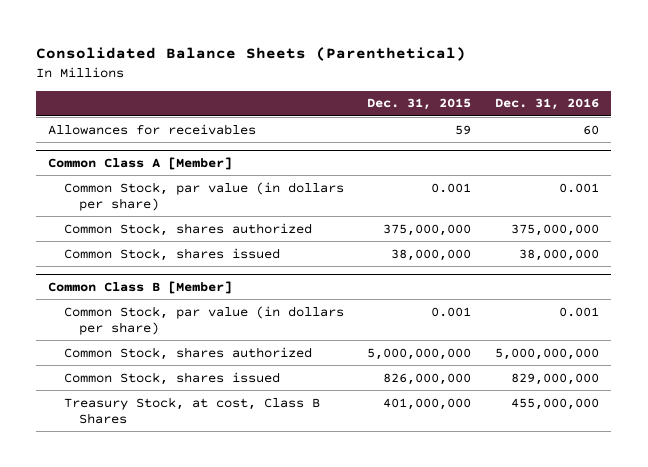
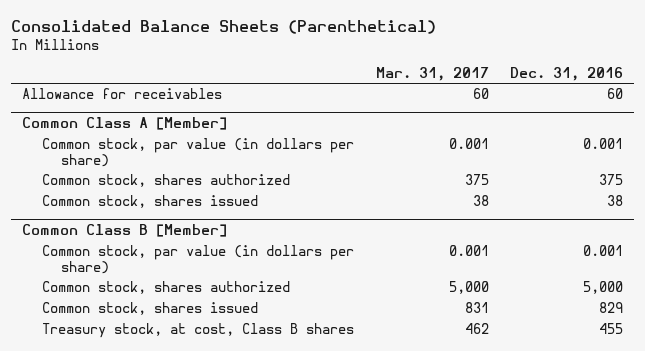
- | Dec. 31, 2015 | Dec. 31, 2016
+ | Mar. 31, 2017 | Dec. 31, 2016
- Allowances for receivables | 59 | 60
+ Allowance for receivables | 60 | 60
@ Common Class A [Member]
- Common Stock, par value (in dollars per share) | 0.001 | 0.001
- Common Stock, shares authorized | 375,000,000 | 375,000,000
- Common Stock, shares issued | 38,000,000 | 38,000,000
+ Common stock, par value (in dollars per share) | 0.001 | 0.001
+ Common stock, shares authorized | 375 | 375
+ Common stock, shares issued | 38 | 38
@ Common Class B [Member]
- Common Stock, par value (in dollars per share) | 0.001 | 0.001
- Common Stock, shares authorized | 5,000,000,000 | 5,000,000,000
- Common Stock, shares issued | 826,000,000 | 829,000,000
- Treasury Stock, at cost, Class B Shares | 401,000,000 | 455,000,000
+ Common stock, par value (in dollars per share) | 0.001 | 0.001
+ Common stock, shares authorized | 5,000 | 5,000
+ Common stock, shares issued | 831 | 829
+ Treasury stock, at cost, Class B shares | 462 | 455

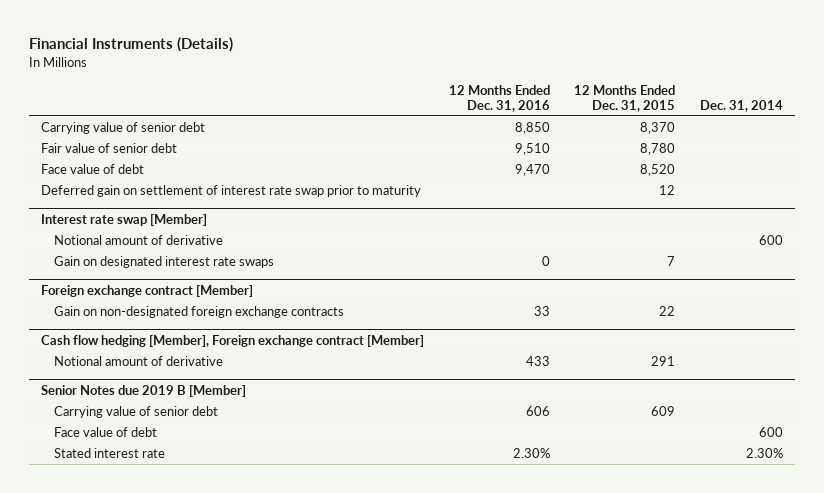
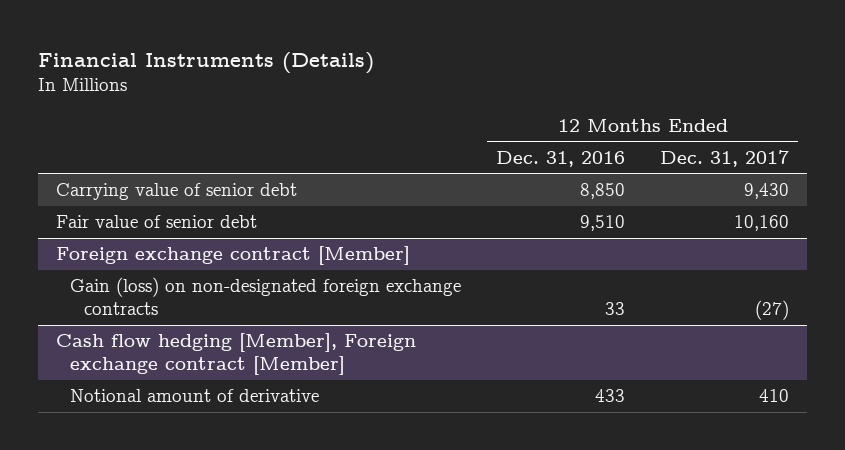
- | 12 Months Ended Dec. 31, 2016 | 12 Months Ended Dec. 31, 2015 | Dec. 31, 2014
+ | 12 Months Ended Dec. 31, 2016 | 12 Months Ended Dec. 31, 2017
- Face value of debt | 9,470 | 8,520 |
- Deferred gain on settlement of interest rate swap prior to maturity | | 12 |
- Interest rate swap [Member]
- Notional amount of derivative | | | 600
- Gain on designated interest rate swaps | 0 | 7 |
@ Foreign exchange contract [Member]
- Gain on non-designated foreign exchange contracts | 33 | 22 |
+ Gain (loss) on non-designated foreign exchange contracts | 33 | (27)
- Senior Notes due 2019 B [Member]
- Carrying value of senior debt | 606 | 609 |
- Face value of debt | | | 600
- Stated interest rate | 2.30% | | 2.30%

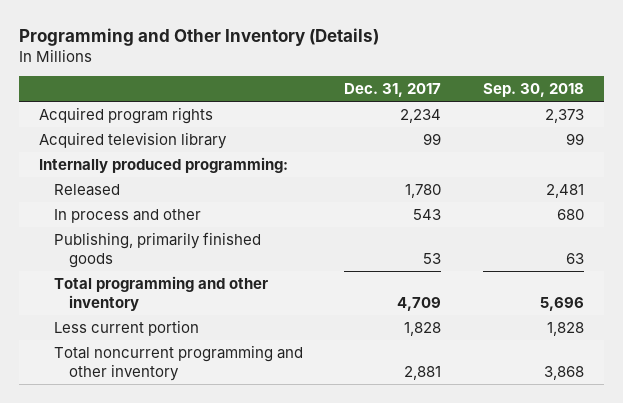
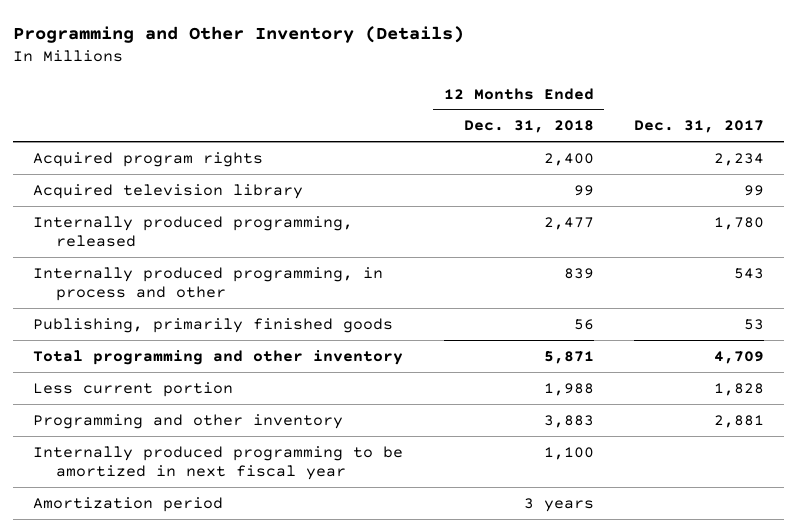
- | Dec. 31, 2017 | Sep. 30, 2018
+ | 12 Months Ended Dec. 31, 2018 | Dec. 31, 2017
- Internally produced programming:
- Released | 1,780 | 2,481
- In process and other | 543 | 680
+ Internally produced programming, released | 2,477 | 1,780
+ Internally produced programming, in process and other | 839 | 543
- Total noncurrent programming and other inventory | 2,881 | 3,868
+ Programming and other inventory | 3,883 | 2,881
+ Internally produced programming to be amortized in next fiscal year | 1,100 |
+ Amortization period | 3 years |

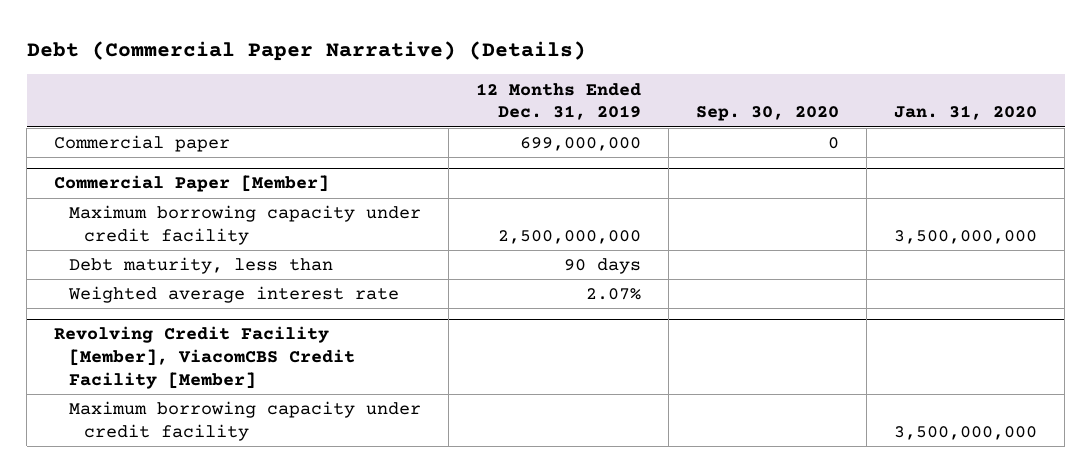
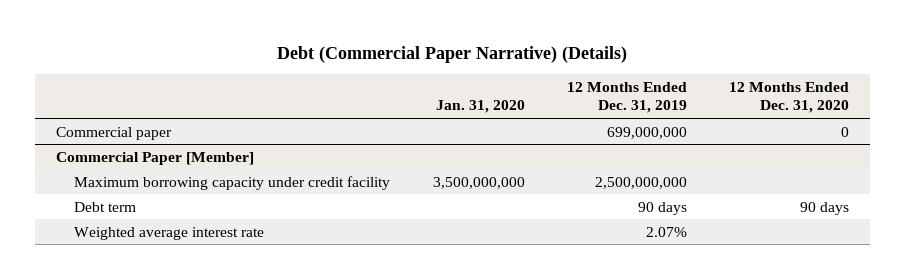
- | 12 Months Ended Dec. 31, 2019 | Sep. 30, 2020 | Jan. 31, 2020
+ | Jan. 31, 2020 | 12 Months Ended Dec. 31, 2019 | 12 Months Ended Dec. 31, 2020
@ Commercial Paper [Member]
- Debt maturity, less than | 90 days | |
+ Debt term | | 90 days | 90 days
- Revolving Credit Facility [Member], ViacomCBS Credit Facility [Member]
- Maximum borrowing capacity under credit facility | | | 3,500,000,000

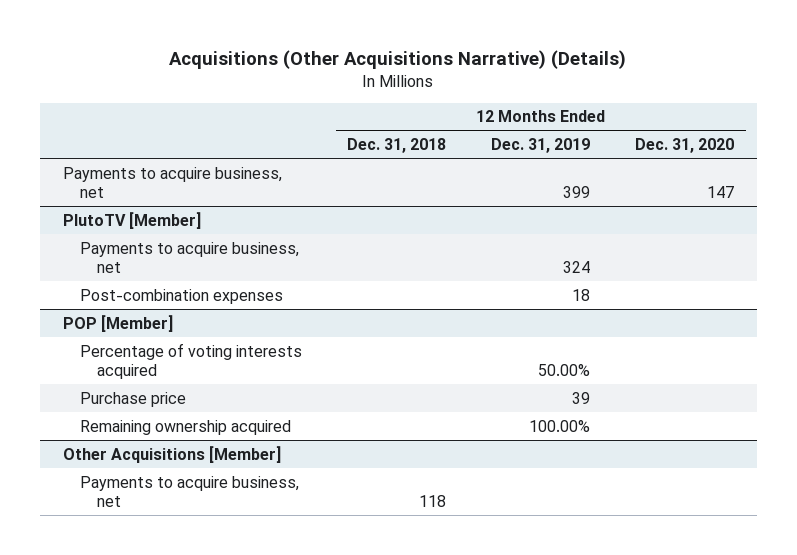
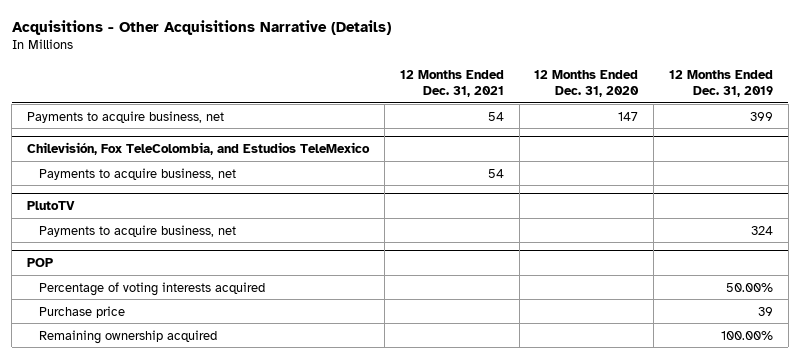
- Acquisitions (Other Acquisitions Narrative) (Details)
+ Acquisitions - Other Acquisitions Narrative (Details)
- | 12 Months Ended Dec. 31, 2018 | 12 Months Ended Dec. 31, 2019 | 12 Months Ended Dec. 31, 2020
+ | 12 Months Ended Dec. 31, 2021 | 12 Months Ended Dec. 31, 2020 | 12 Months Ended Dec. 31, 2019
- PlutoTV [Member]
+ Chilevisión, Fox TeleColombia, and Estudios TeleMexico
+ Payments to acquire business, net | 54 | |
+ PlutoTV
- Post-combination expenses | | 18 |
- POP [Member]
+ POP
- Other Acquisitions [Member]
- Payments to acquire business, net | 118 | |

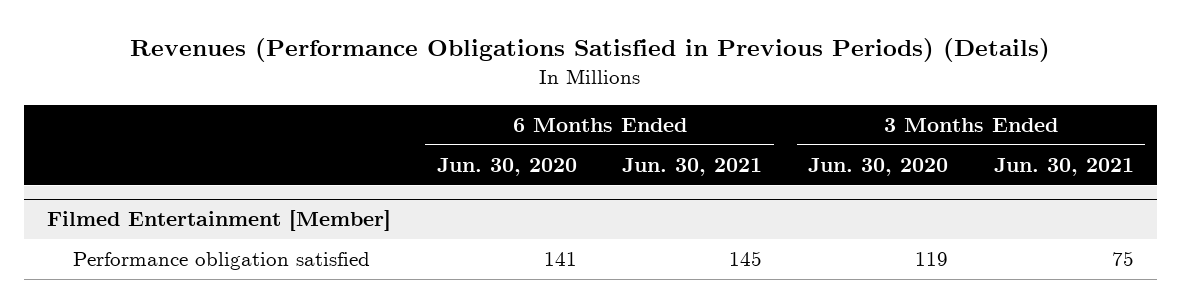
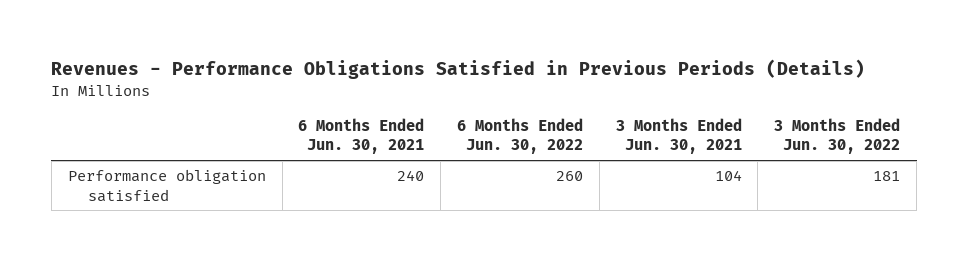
- Revenues (Performance Obligations Satisfied in Previous Periods) (Details)
+ Revenues - Performance Obligations Satisfied in Previous Periods (Details)
- | 6 Months Ended Jun. 30, 2020 | 6 Months Ended Jun. 30, 2021 | 3 Months Ended Jun. 30, 2020 | 3 Months Ended Jun. 30, 2021
+ | 6 Months Ended Jun. 30, 2021 | 6 Months Ended Jun. 30, 2022 | 3 Months Ended Jun. 30, 2021 | 3 Months Ended Jun. 30, 2022
- Filmed Entertainment [Member]
- Performance obligation satisfied | 141 | 145 | 119 | 75
+ Performance obligation satisfied | 240 | 260 | 104 | 181

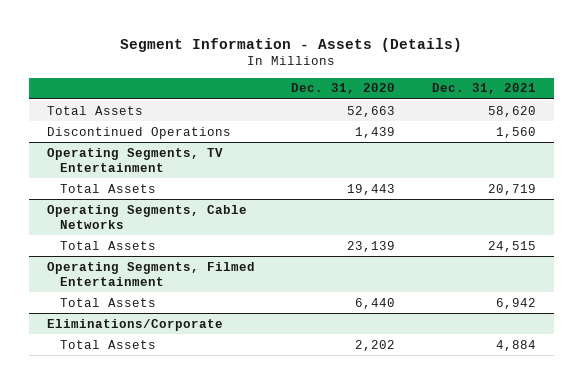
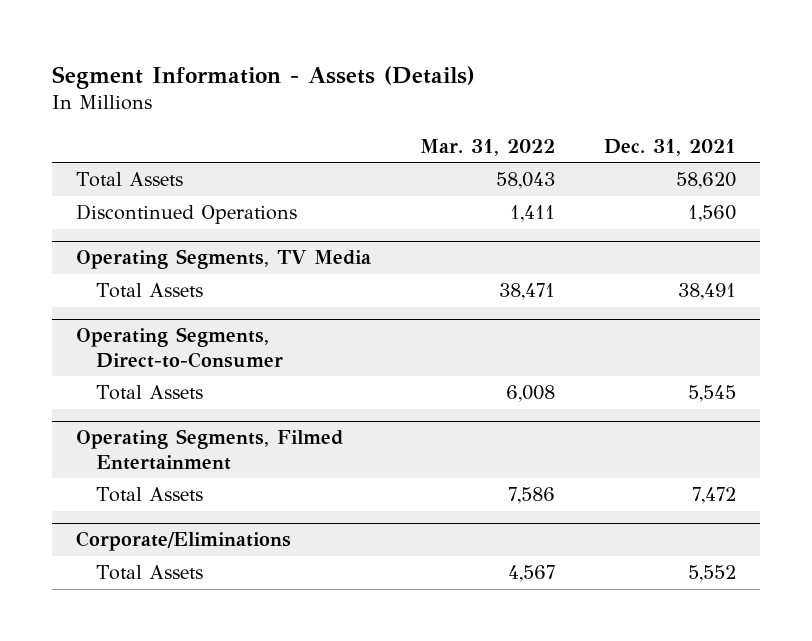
- | Dec. 31, 2020 | Dec. 31, 2021
+ | Mar. 31, 2022 | Dec. 31, 2021
- Operating Segments, TV Entertainment
- Total Assets | 19,443 | 20,719
- Operating Segments, Cable Networks
- Total Assets | 23,139 | 24,515
+ Operating Segments, TV Media
+ Total Assets | 38,471 | 38,491
+ Operating Segments, Direct-to-Consumer
+ Total Assets | 6,008 | 5,545
@ Operating Segments, Filmed Entertainment
- Total Assets | 6,440 | 6,942
- Eliminations/Corporate
- Total Assets | 2,202 | 4,884
@ Operating Segments, Filmed Entertainment
+ Total Assets | 7,586 | 7,472
+ Corporate/Eliminations
+ Total Assets | 4,567 | 5,552

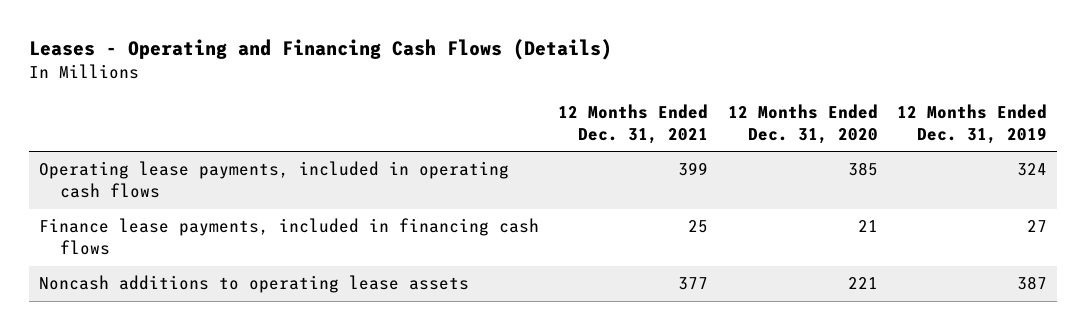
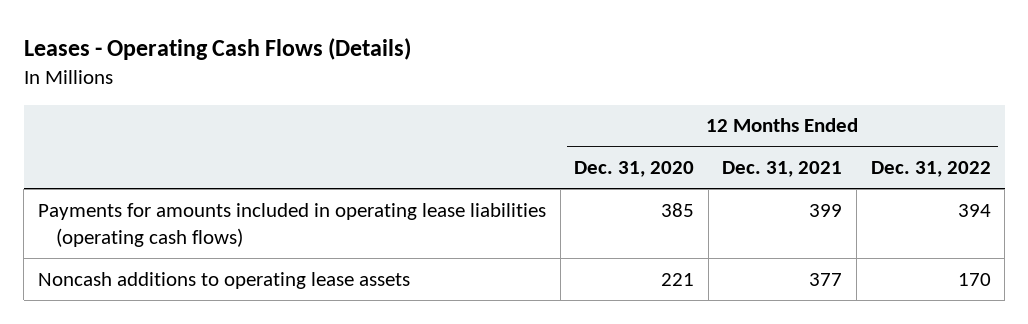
- Leases - Operating and Financing Cash Flows (Details)
+ Leases - Operating Cash Flows (Details)
- | 12 Months Ended Dec. 31, 2021 | 12 Months Ended Dec. 31, 2020 | 12 Months Ended Dec. 31, 2019
+ | 12 Months Ended Dec. 31, 2020 | 12 Months Ended Dec. 31, 2021 | 12 Months Ended Dec. 31, 2022
- Operating lease payments, included in operating cash flows | 399 | 385 | 324
- Finance lease payments, included in financing cash flows | 25 | 21 | 27
+ Payments for amounts included in operating lease liabilities (operating cash flows) | 385 | 399 | 394

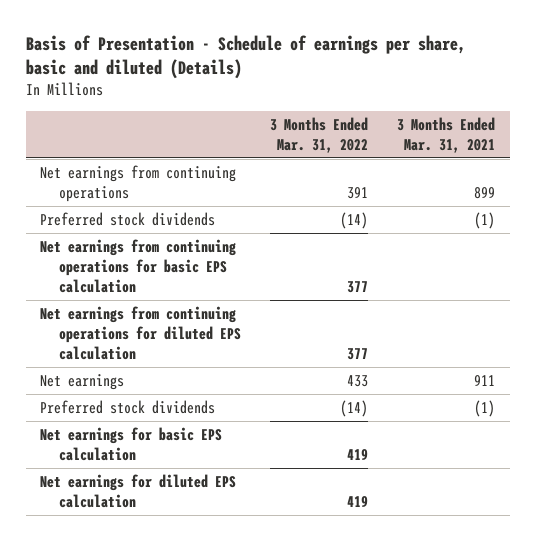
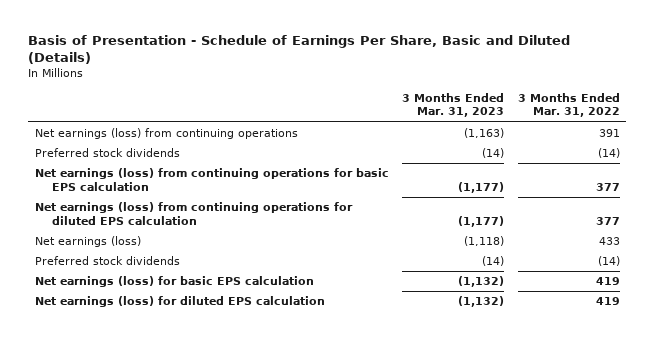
- Basis of Presentation - Schedule of earnings per share, basic and diluted (Details)
+ Basis of Presentation - Schedule of Earnings Per Share, Basic and Diluted (Details)
- | 3 Months Ended Mar. 31, 2022 | 3 Months Ended Mar. 31, 2021
+ | 3 Months Ended Mar. 31, 2023 | 3 Months Ended Mar. 31, 2022
- Net earnings from continuing operations | 391 | 899
+ Net earnings (loss) from continuing operations | (1,163) | 391
- Net earnings from continuing operations for basic EPS calculation | 377 |
- Net earnings from continuing operations for diluted EPS calculation | 377 |
- Net earnings | 433 | 911
+ Net earnings (loss) from continuing operations for basic EPS calculation | (1,177) | 377
+ Net earnings (loss) from continuing operations for diluted EPS calculation | (1,177) | 377
+ Net earnings (loss) | (1,118) | 433
- Net earnings for basic EPS calculation | 419 |
- Net earnings for diluted EPS calculation | 419 |
+ Net earnings (loss) for basic EPS calculation | (1,132) | 419
+ Net earnings (loss) for diluted EPS calculation | (1,132) | 419

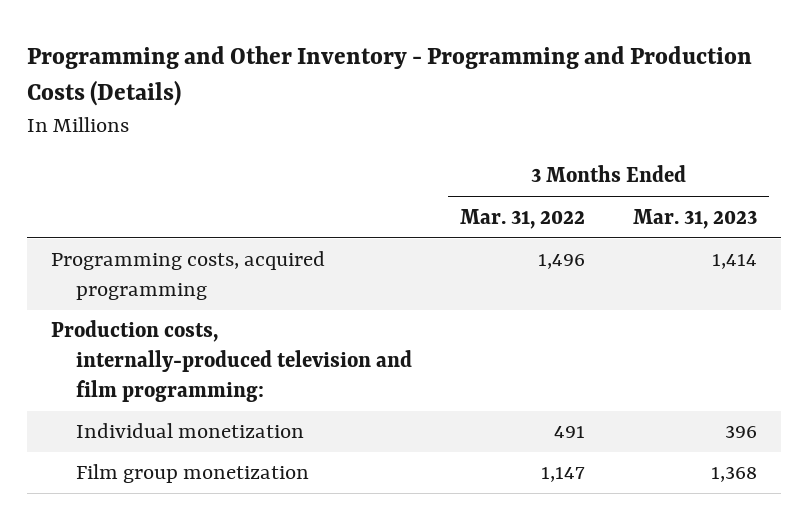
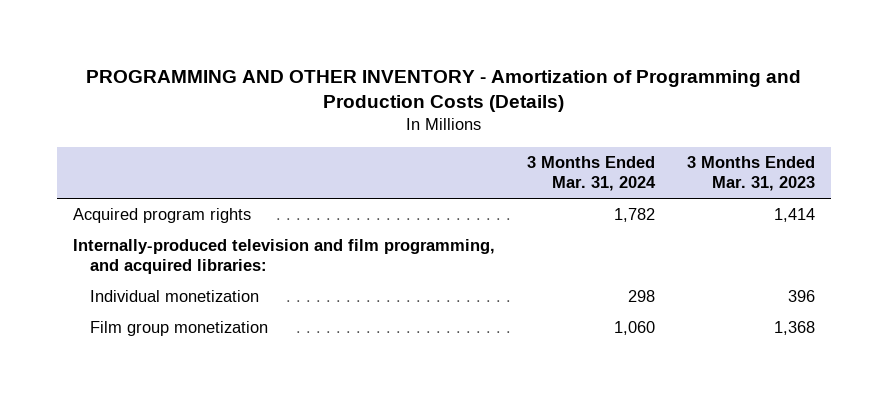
- Programming and Other Inventory - Programming and Production Costs (Details)
+ PROGRAMMING AND OTHER INVENTORY - Amortization of Programming and Production Costs (Details)
- | 3 Months Ended Mar. 31, 2022 | 3 Months Ended Mar. 31, 2023
+ | 3 Months Ended Mar. 31, 2024 | 3 Months Ended Mar. 31, 2023
- Programming costs, acquired programming | 1,496 | 1,414
- Production costs, internally-produced television and film programming:
+ Acquired program rights | 1,782 | 1,414
+ Internally-produced television and film programming, and acquired libraries:

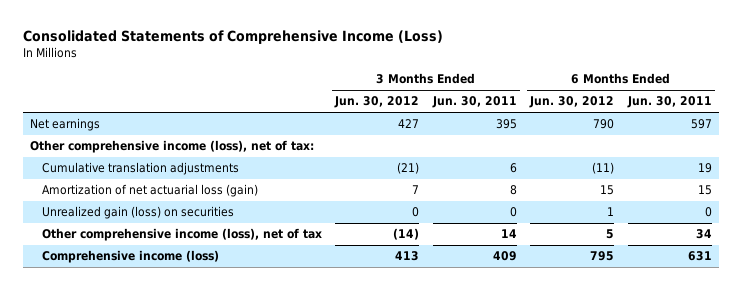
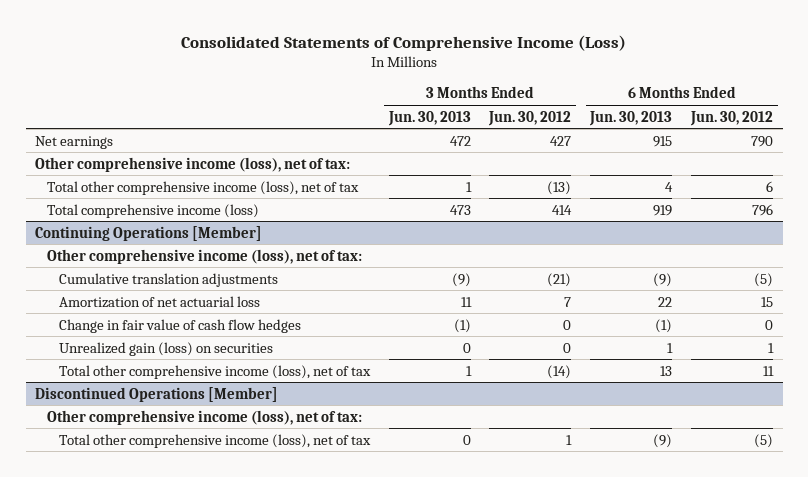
- | 3 Months Ended Jun. 30, 2012 | 3 Months Ended Jun. 30, 2011 | 6 Months Ended Jun. 30, 2012 | 6 Months Ended Jun. 30, 2011
+ | 3 Months Ended Jun. 30, 2013 | 3 Months Ended Jun. 30, 2012 | 6 Months Ended Jun. 30, 2013 | 6 Months Ended Jun. 30, 2012
- Cumulative translation adjustments | (21) | 6 | (11) | 19
- Amortization of net actuarial loss (gain) | 7 | 8 | 15 | 15
+ Total other comprehensive income (loss), net of tax | 1 | (13) | 4 | 6
+ Total comprehensive income (loss) | 473 | 414 | 919 | 796
+ Continuing Operations [Member]
+ Other comprehensive income (loss), net of tax:
+ Cumulative translation adjustments | (9) | (21) | (9) | (5)
+ Amortization of net actuarial loss | 11 | 7 | 22 | 15
+ Change in fair value of cash flow hedges | (1) | 0 | (1) | 0
- Other comprehensive income (loss), net of tax | (14) | 14 | 5 | 34
- Comprehensive income (loss) | 413 | 409 | 795 | 631
+ Total other comprehensive income (loss), net of tax | 1 | (14) | 13 | 11
+ Discontinued Operations [Member]
+ Other comprehensive income (loss), net of tax:
+ Total other comprehensive income (loss), net of tax | 0 | 1 | (9) | (5)

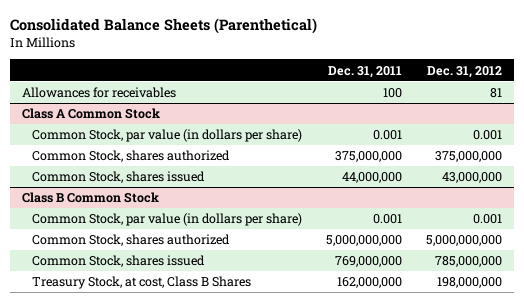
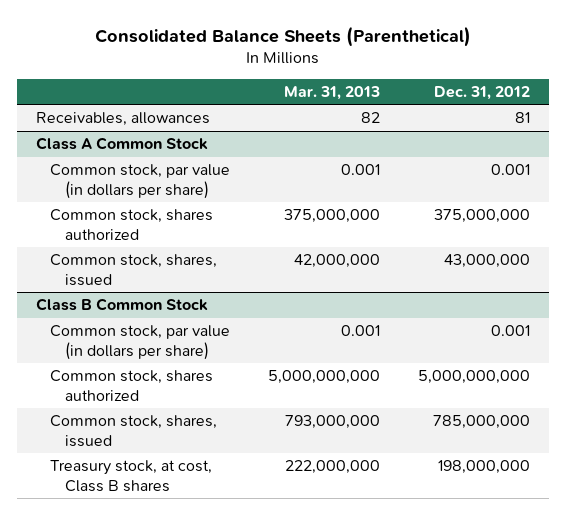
- | Dec. 31, 2011 | Dec. 31, 2012
+ | Mar. 31, 2013 | Dec. 31, 2012
- Allowances for receivables | 100 | 81
+ Receivables, allowances | 82 | 81
@ Class A Common Stock
- Common Stock, par value (in dollars per share) | 0.001 | 0.001
- Common Stock, shares authorized | 375,000,000 | 375,000,000
- Common Stock, shares issued | 44,000,000 | 43,000,000
+ Common stock, par value (in dollars per share) | 0.001 | 0.001
+ Common stock, shares authorized | 375,000,000 | 375,000,000
+ Common stock, shares, issued | 42,000,000 | 43,000,000
@ Class B Common Stock
- Common Stock, par value (in dollars per share) | 0.001 | 0.001
- Common Stock, shares authorized | 5,000,000,000 | 5,000,000,000
- Common Stock, shares issued | 769,000,000 | 785,000,000
- Treasury Stock, at cost, Class B Shares | 162,000,000 | 198,000,000
+ Common stock, par value (in dollars per share) | 0.001 | 0.001
+ Common stock, shares authorized | 5,000,000,000 | 5,000,000,000
+ Common stock, shares, issued | 793,000,000 | 785,000,000
+ Treasury stock, at cost, Class B shares | 222,000,000 | 198,000,000

